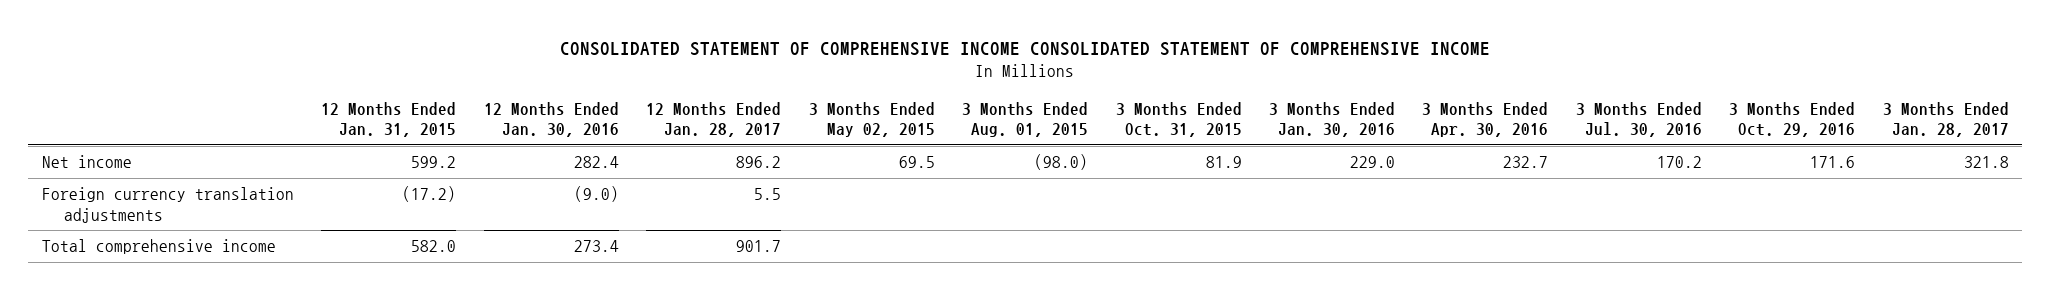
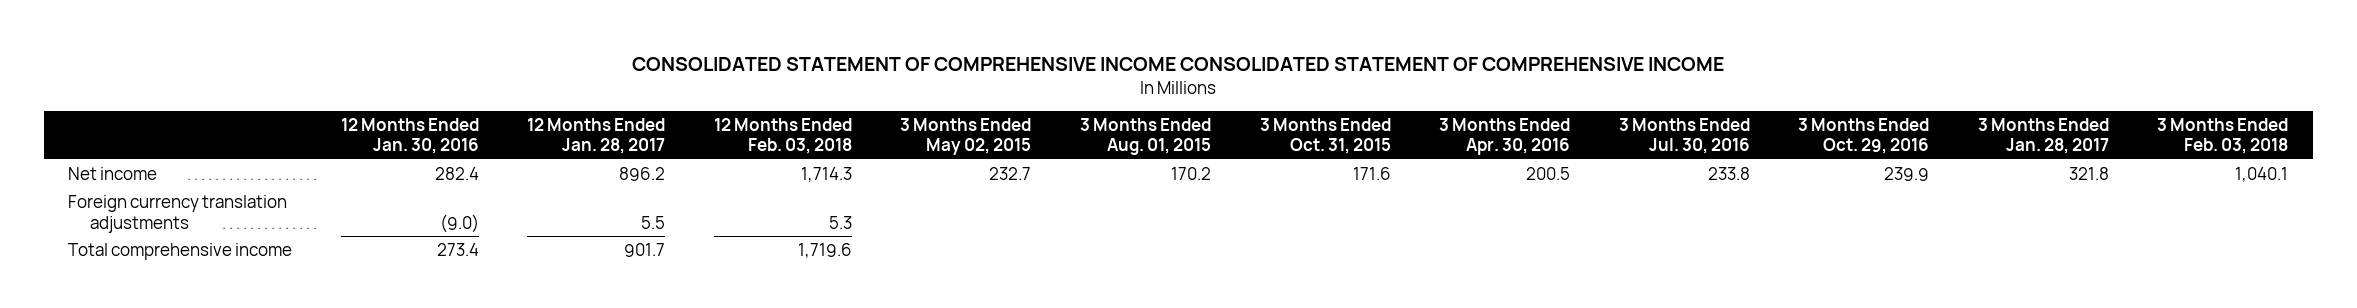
- | 12 Months Ended Jan. 31, 2015 | 12 Months Ended Jan. 30, 2016 | 12 Months Ended Jan. 28, 2017 | 3 Months Ended May 02, 2015 | 3 Months Ended Aug. 01, 2015 | 3 Months Ended Oct. 31, 2015 | 3 Months Ended Jan. 30, 2016 | 3 Months Ended Apr. 30, 2016 | 3 Months Ended Jul. 30, 2016 | 3 Months Ended Oct. 29, 2016 | 3 Months Ended Jan. 28, 2017
+ | 12 Months Ended Jan. 30, 2016 | 12 Months Ended Jan. 28, 2017 | 12 Months Ended Feb. 03, 2018 | 3 Months Ended May 02, 2015 | 3 Months Ended Aug. 01, 2015 | 3 Months Ended Oct. 31, 2015 | 3 Months Ended Apr. 30, 2016 | 3 Months Ended Jul. 30, 2016 | 3 Months Ended Oct. 29, 2016 | 3 Months Ended Jan. 28, 2017 | 3 Months Ended Feb. 03, 2018
- Net income | 599.2 | 282.4 | 896.2 | 69.5 | (98.0) | 81.9 | 229.0 | 232.7 | 170.2 | 171.6 | 321.8
+ Net income | 282.4 | 896.2 | 1,714.3 | 232.7 | 170.2 | 171.6 | 200.5 | 233.8 | 239.9 | 321.8 | 1,040.1

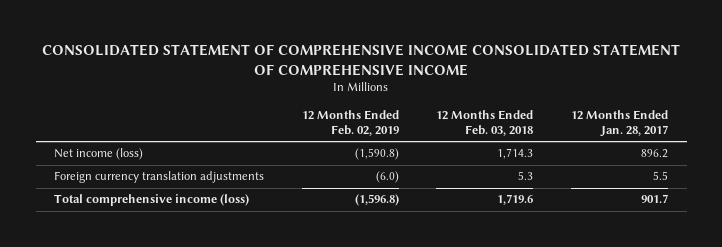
- | 12 Months Ended Jan. 30, 2016 | 12 Months Ended Jan. 28, 2017 | 12 Months Ended Feb. 03, 2018 | 3 Months Ended May 02, 2015 | 3 Months Ended Aug. 01, 2015 | 3 Months Ended Oct. 31, 2015 | 3 Months Ended Apr. 30, 2016 | 3 Months Ended Jul. 30, 2016 | 3 Months Ended Oct. 29, 2016 | 3 Months Ended Jan. 28, 2017 | 3 Months Ended Feb. 03, 2018
+ | 12 Months Ended Feb. 02, 2019 | 12 Months Ended Feb. 03, 2018 | 12 Months Ended Jan. 28, 2017
- Net income | 282.4 | 896.2 | 1,714.3 | 232.7 | 170.2 | 171.6 | 200.5 | 233.8 | 239.9 | 321.8 | 1,040.1
+ Net income (loss) | (1,590.8) | 1,714.3 | 896.2
- Total comprehensive income | 273.4 | 901.7 | 1,719.6 | | | | | | | |
+ Total comprehensive income (loss) | (1,596.8) | 1,719.6 | 901.7

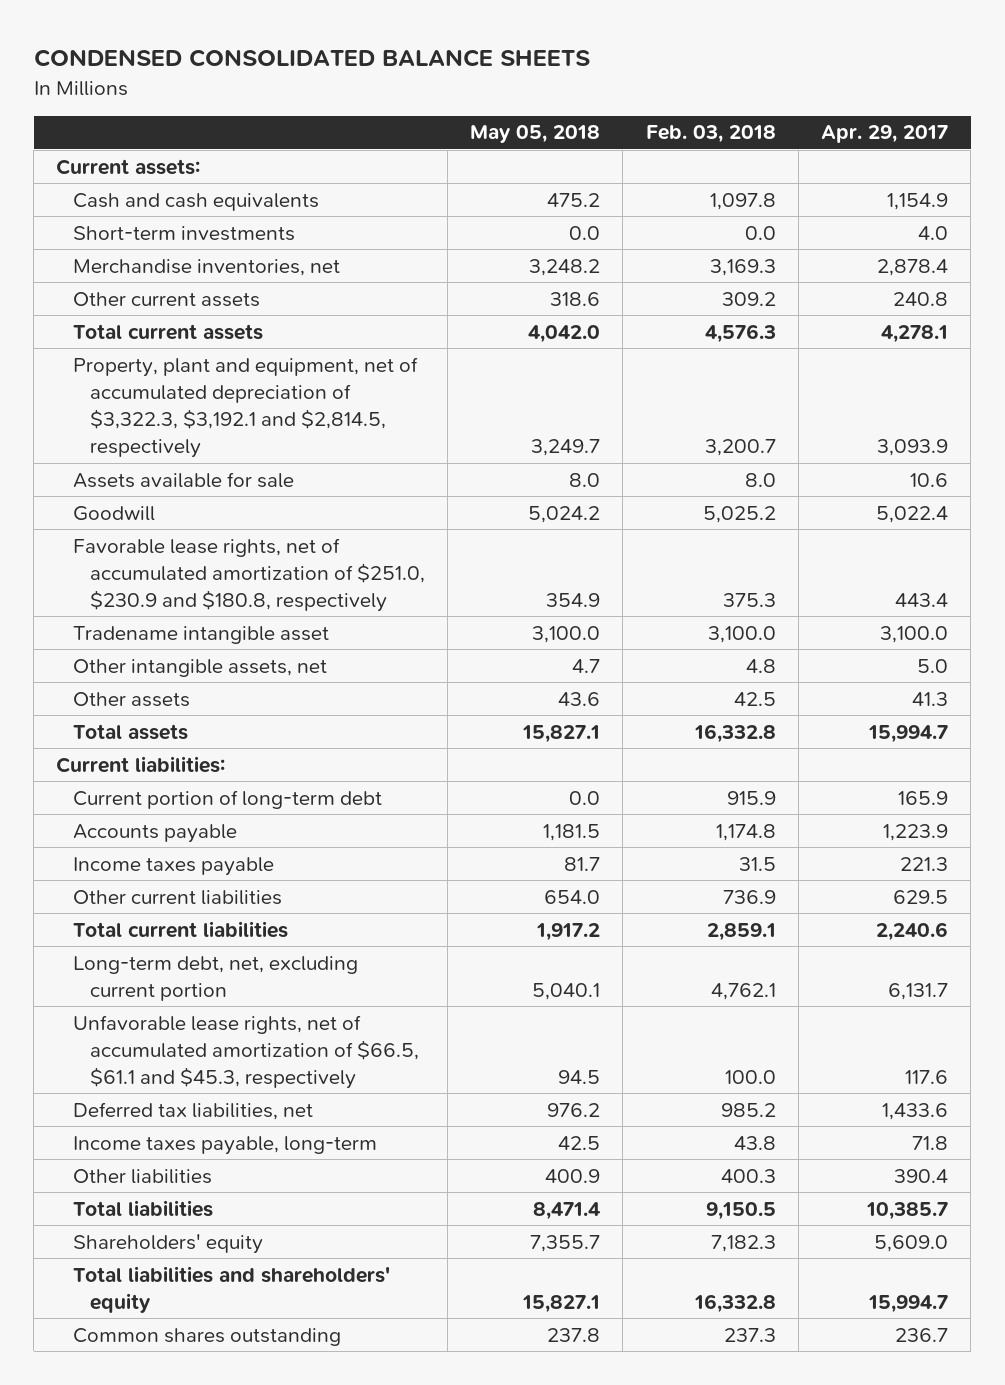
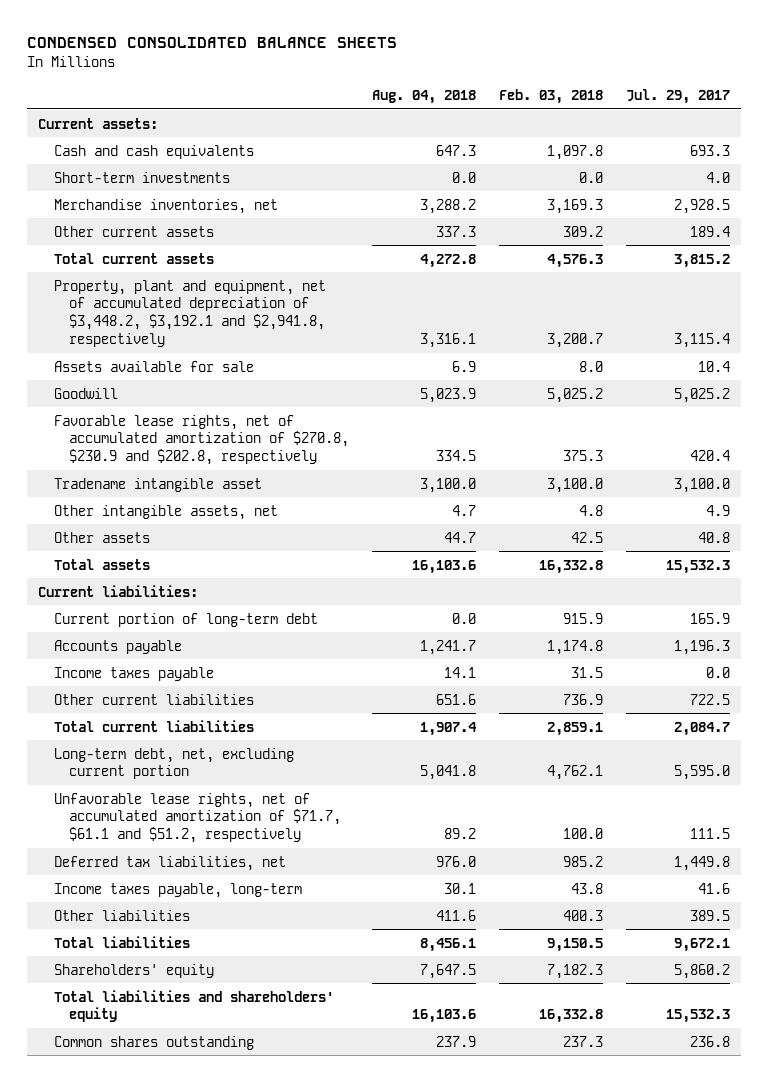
- | May 05, 2018 | Feb. 03, 2018 | Apr. 29, 2017
+ | Aug. 04, 2018 | Feb. 03, 2018 | Jul. 29, 2017
- Property, plant and equipment, net of accumulated depreciation of $3,322.3, $3,192.1 and $2,814.5, respectively | 3,249.7 | 3,200.7 | 3,093.9
+ Property, plant and equipment, net of accumulated depreciation of $3,448.2, $3,192.1 and $2,941.8, respectively | 3,316.1 | 3,200.7 | 3,115.4
- Favorable lease rights, net of accumulated amortization of $251.0, $230.9 and $180.8, respectively | 354.9 | 375.3 | 443.4
+ Favorable lease rights, net of accumulated amortization of $270.8, $230.9 and $202.8, respectively | 334.5 | 375.3 | 420.4
- Unfavorable lease rights, net of accumulated amortization of $66.5, $61.1 and $45.3, respectively | 94.5 | 100.0 | 117.6
+ Unfavorable lease rights, net of accumulated amortization of $71.7, $61.1 and $51.2, respectively | 89.2 | 100.0 | 111.5

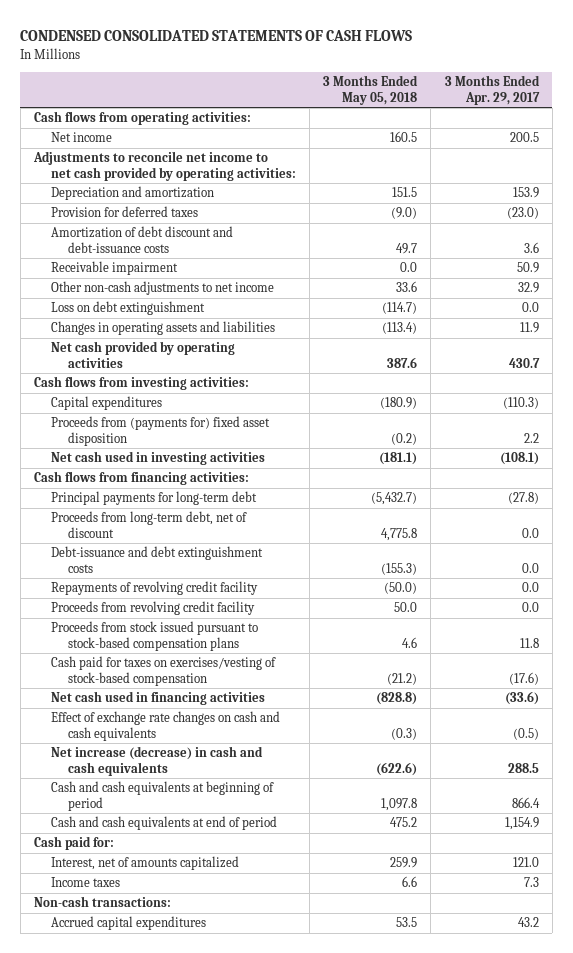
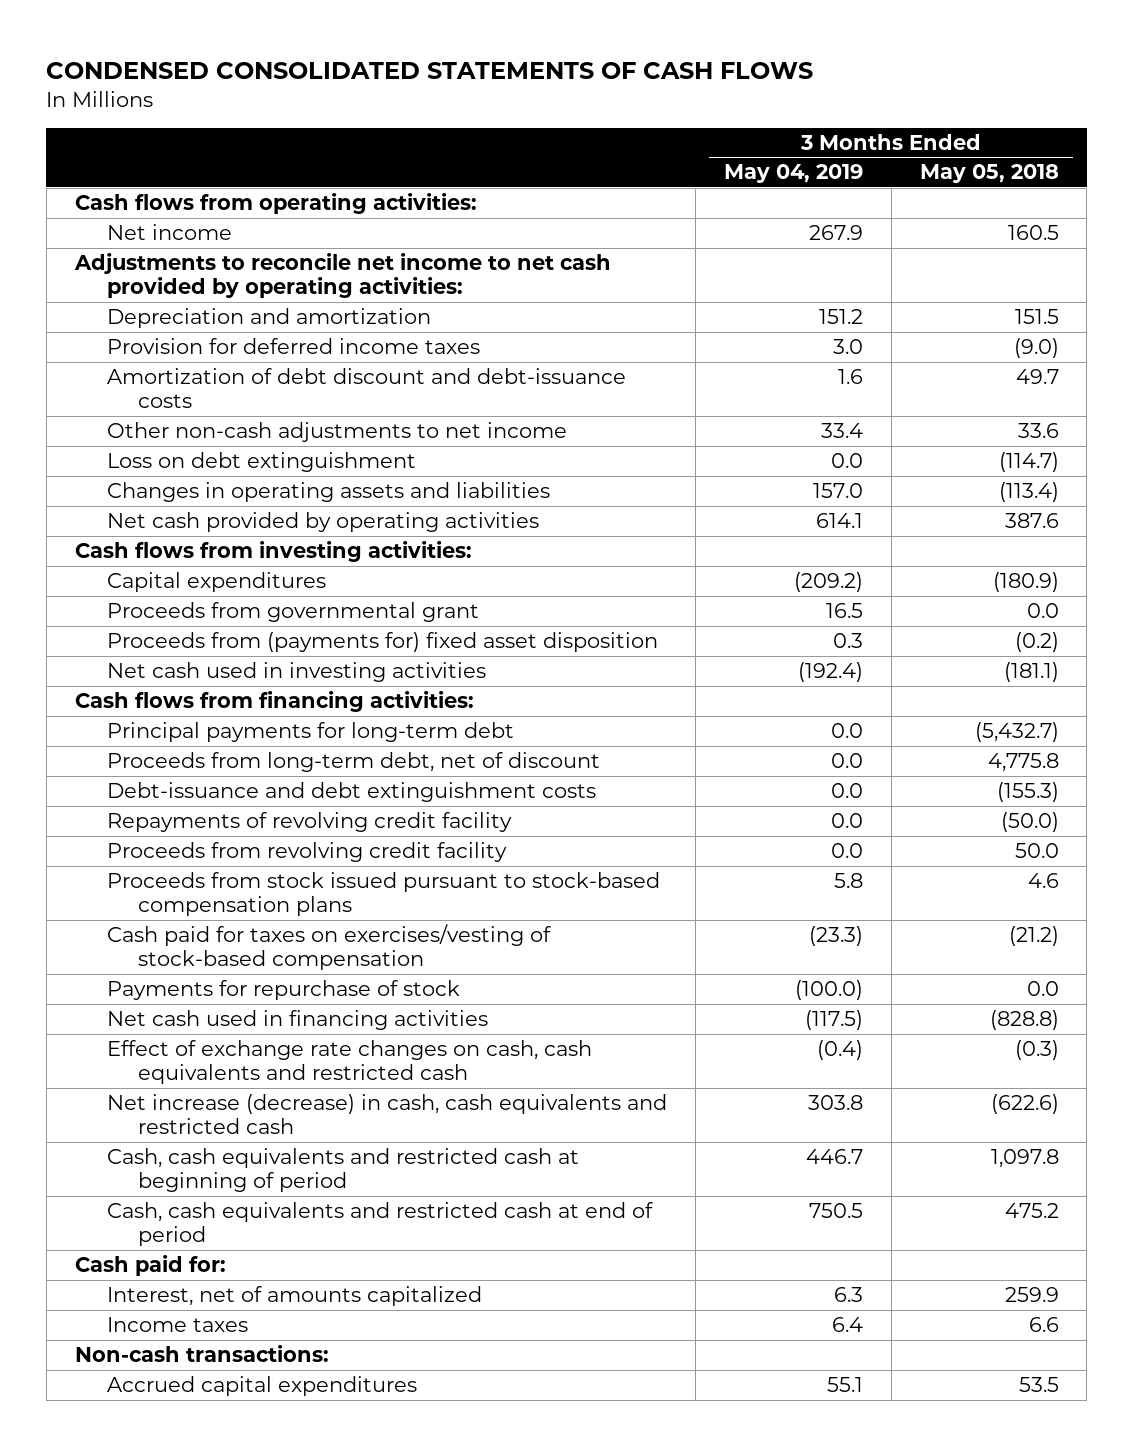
- | 3 Months Ended May 05, 2018 | 3 Months Ended Apr. 29, 2017
+ | 3 Months Ended May 04, 2019 | 3 Months Ended May 05, 2018
- Provision for deferred taxes | (9.0) | (23.0)
+ Provision for deferred income taxes | 3.0 | (9.0)
- Receivable impairment | 0.0 | 50.9
+ Proceeds from governmental grant | 16.5 | 0.0
+ Payments for repurchase of stock | (100.0) | 0.0
- Effect of exchange rate changes on cash and cash equivalents | (0.3) | (0.5)
- Net increase (decrease) in cash and cash equivalents | (622.6) | 288.5
- Cash and cash equivalents at beginning of period | 1,097.8 | 866.4
- Cash and cash equivalents at end of period | 475.2 | 1,154.9
+ Effect of exchange rate changes on cash, cash equivalents and restricted cash | (0.4) | (0.3)
+ Net increase (decrease) in cash, cash equivalents and restricted cash | 303.8 | (622.6)
+ Cash, cash equivalents and restricted cash at beginning of period | 446.7 | 1,097.8
+ Cash, cash equivalents and restricted cash at end of period | 750.5 | 475.2

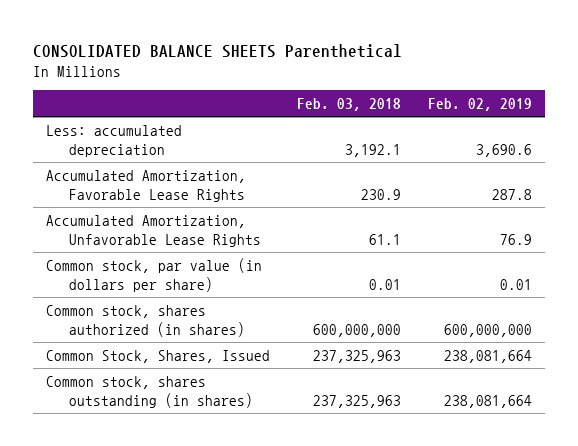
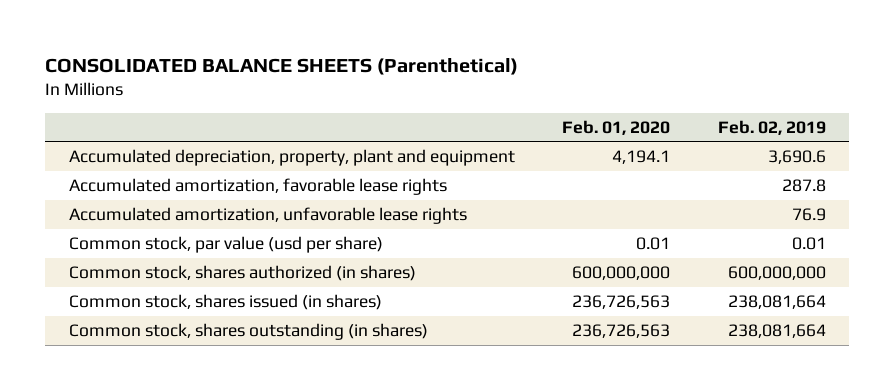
- CONSOLIDATED BALANCE SHEETS Parenthetical
+ CONSOLIDATED BALANCE SHEETS (Parenthetical)
- | Feb. 03, 2018 | Feb. 02, 2019
+ | Feb. 01, 2020 | Feb. 02, 2019
- Less: accumulated depreciation | 3,192.1 | 3,690.6
- Accumulated Amortization, Favorable Lease Rights | 230.9 | 287.8
- Accumulated Amortization, Unfavorable Lease Rights | 61.1 | 76.9
- Common stock, par value (in dollars per share) | 0.01 | 0.01
+ Accumulated depreciation, property, plant and equipment | 4,194.1 | 3,690.6
+ Accumulated amortization, favorable lease rights | | 287.8
+ Accumulated amortization, unfavorable lease rights | | 76.9
+ Common stock, par value (usd per share) | 0.01 | 0.01
- Common Stock, Shares, Issued | 237,325,963 | 238,081,664
+ Common stock, shares issued (in shares) | 236,726,563 | 238,081,664

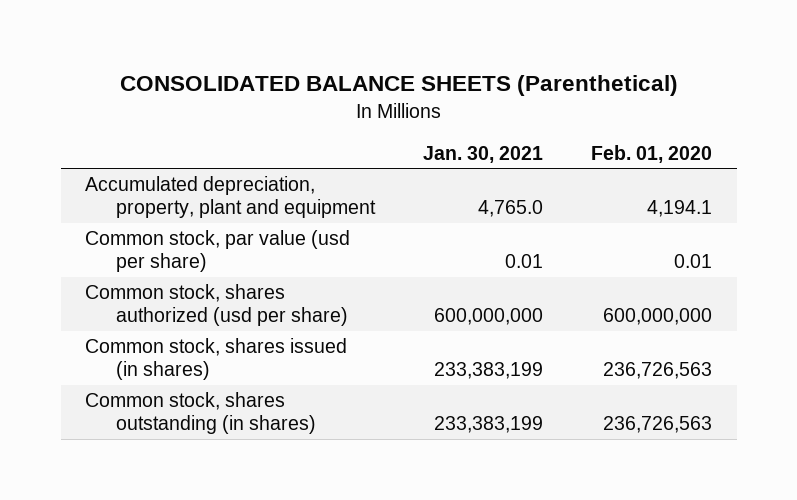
- | Feb. 01, 2020 | Feb. 02, 2019
+ | Jan. 30, 2021 | Feb. 01, 2020
- Accumulated amortization, favorable lease rights | | 287.8
- Accumulated amortization, unfavorable lease rights | | 76.9
- Common stock, shares authorized (in shares) | 600,000,000 | 600,000,000
+ Common stock, shares authorized (usd per share) | 600,000,000 | 600,000,000

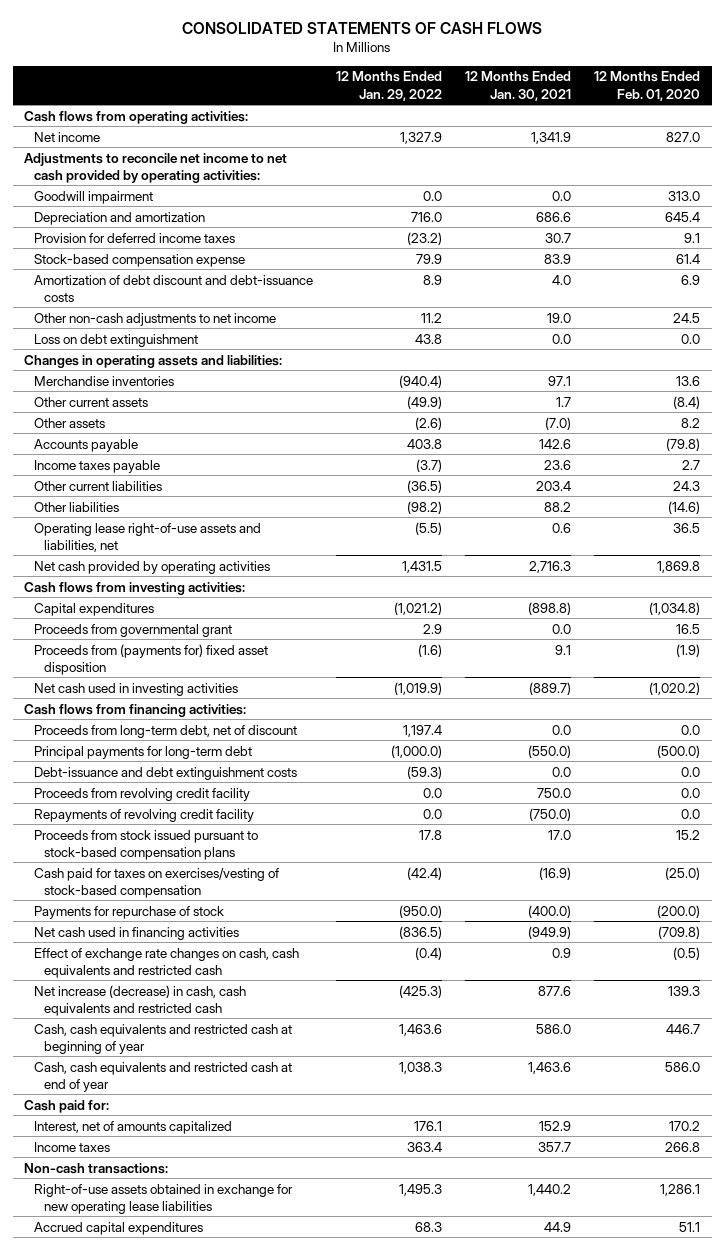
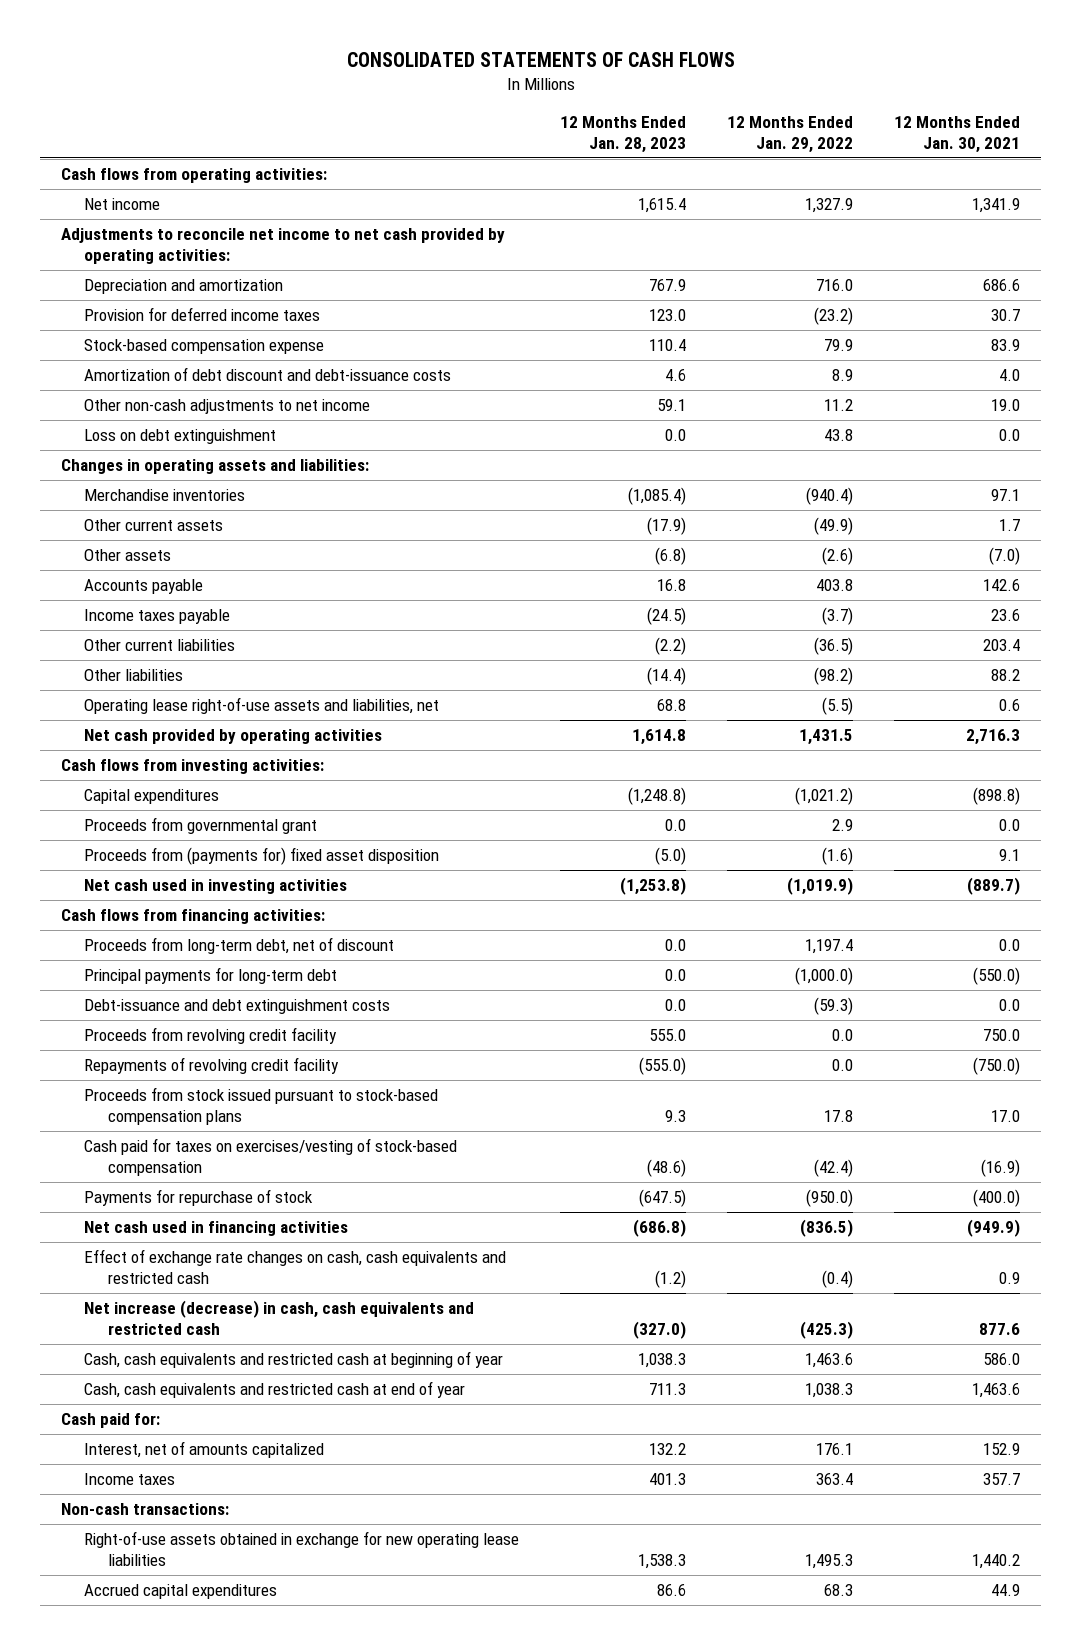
- | 12 Months Ended Jan. 29, 2022 | 12 Months Ended Jan. 30, 2021 | 12 Months Ended Feb. 01, 2020
+ | 12 Months Ended Jan. 28, 2023 | 12 Months Ended Jan. 29, 2022 | 12 Months Ended Jan. 30, 2021
- Goodwill impairment | 0.0 | 0.0 | 313.0

